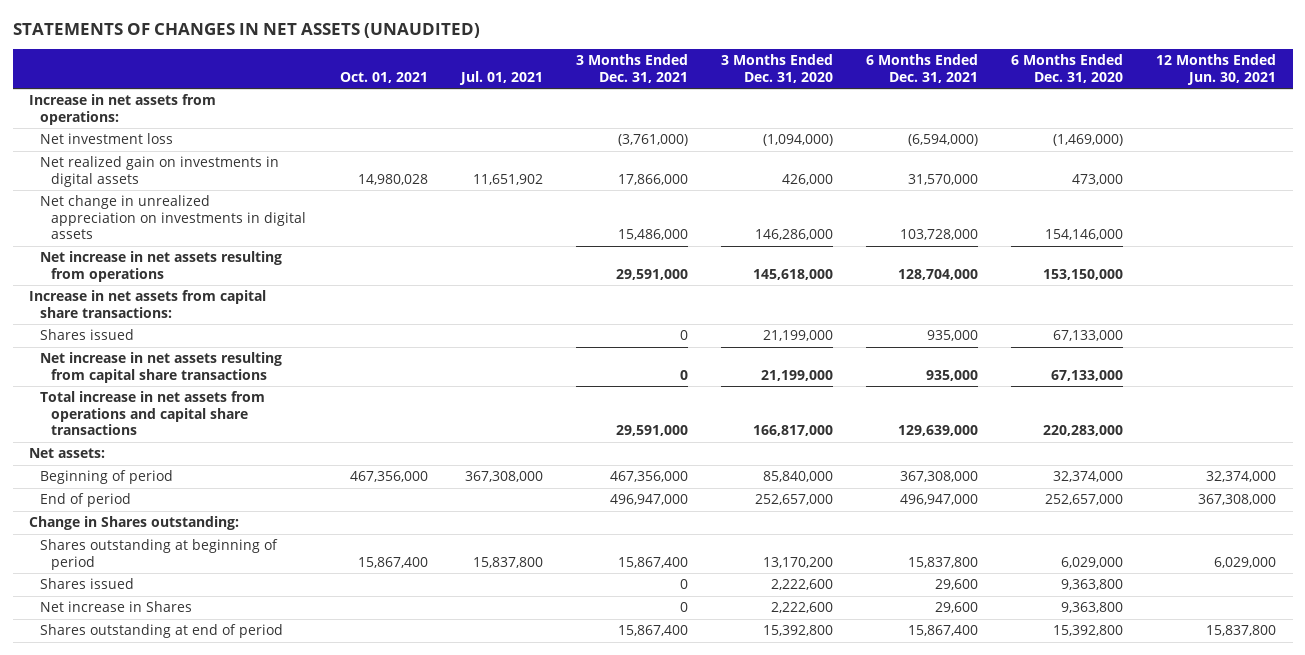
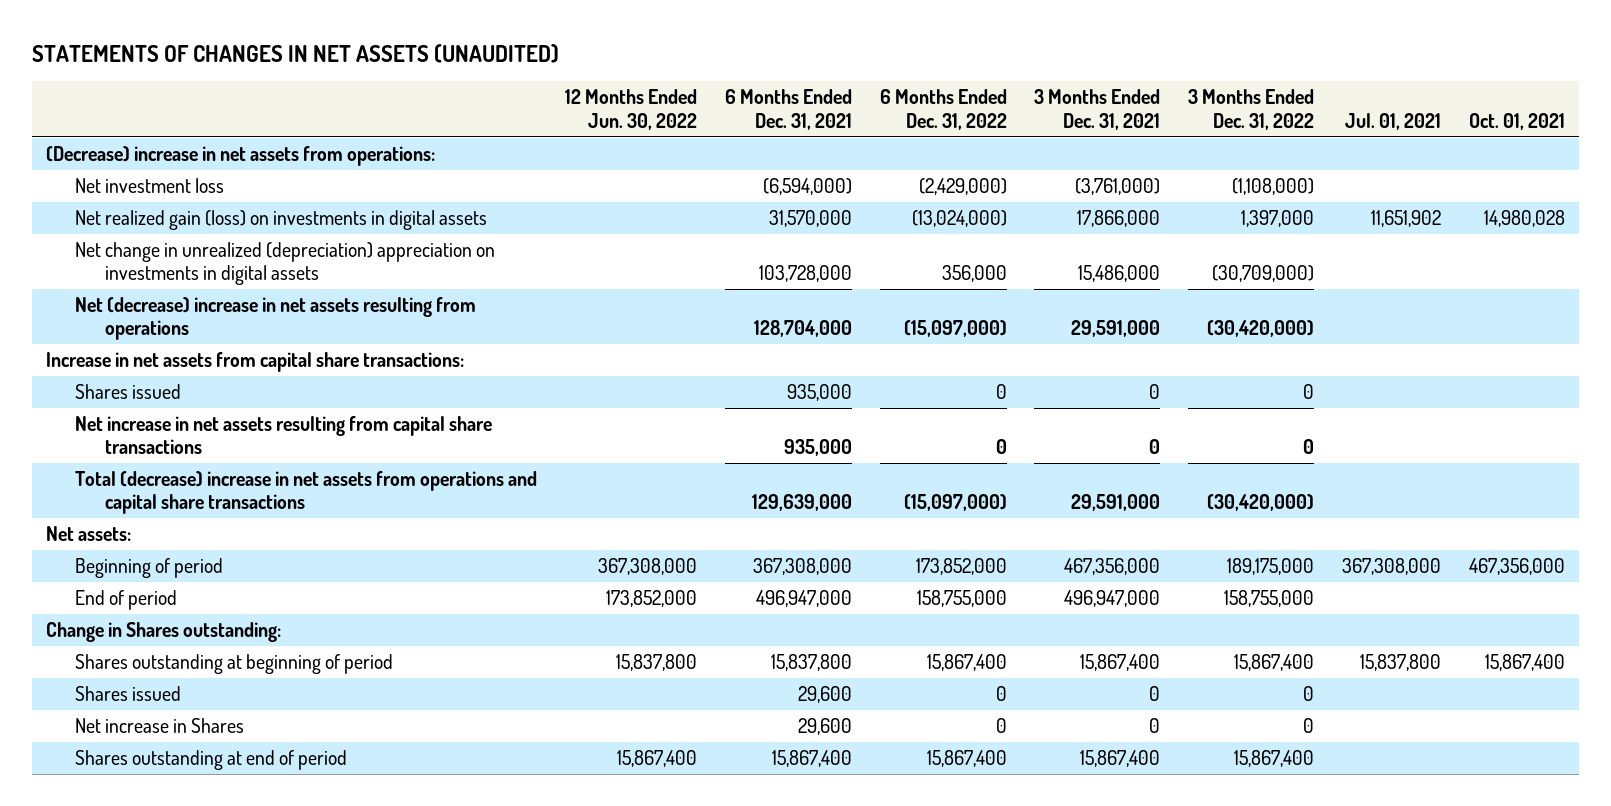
- | Oct. 01, 2021 | Jul. 01, 2021 | 3 Months Ended Dec. 31, 2021 | 3 Months Ended Dec. 31, 2020 | 6 Months Ended Dec. 31, 2021 | 6 Months Ended Dec. 31, 2020 | 12 Months Ended Jun. 30, 2021
+ | 12 Months Ended Jun. 30, 2022 | 6 Months Ended Dec. 31, 2021 | 6 Months Ended Dec. 31, 2022 | 3 Months Ended Dec. 31, 2021 | 3 Months Ended Dec. 31, 2022 | Jul. 01, 2021 | Oct. 01, 2021
- Increase in net assets from operations:
+ (Decrease) increase in net assets from operations:
- Net realized gain on investments in digital assets | 14,980,028 | 11,651,902 | 17,866,000 | 426,000 | 31,570,000 | 473,000 |
- Net change in unrealized appreciation on investments in digital assets | | | 15,486,000 | 146,286,000 | 103,728,000 | 154,146,000 |
- Net increase in net assets resulting from operations | | | 29,591,000 | 145,618,000 | 128,704,000 | 153,150,000 |
+ Net realized gain (loss) on investments in digital assets | | 31,570,000 | (13,024,000) | 17,866,000 | 1,397,000 | 11,651,902 | 14,980,028
+ Net change in unrealized (depreciation) appreciation on investments in digital assets | | 103,728,000 | 356,000 | 15,486,000 | (30,709,000) | |
+ Net (decrease) increase in net assets resulting from operations | | 128,704,000 | (15,097,000) | 29,591,000 | (30,420,000) | |
- Total increase in net assets from operations and capital share transactions | | | 29,591,000 | 166,817,000 | 129,639,000 | 220,283,000 |
+ Total (decrease) increase in net assets from operations and capital share transactions | | 129,639,000 | (15,097,000) | 29,591,000 | (30,420,000) | |

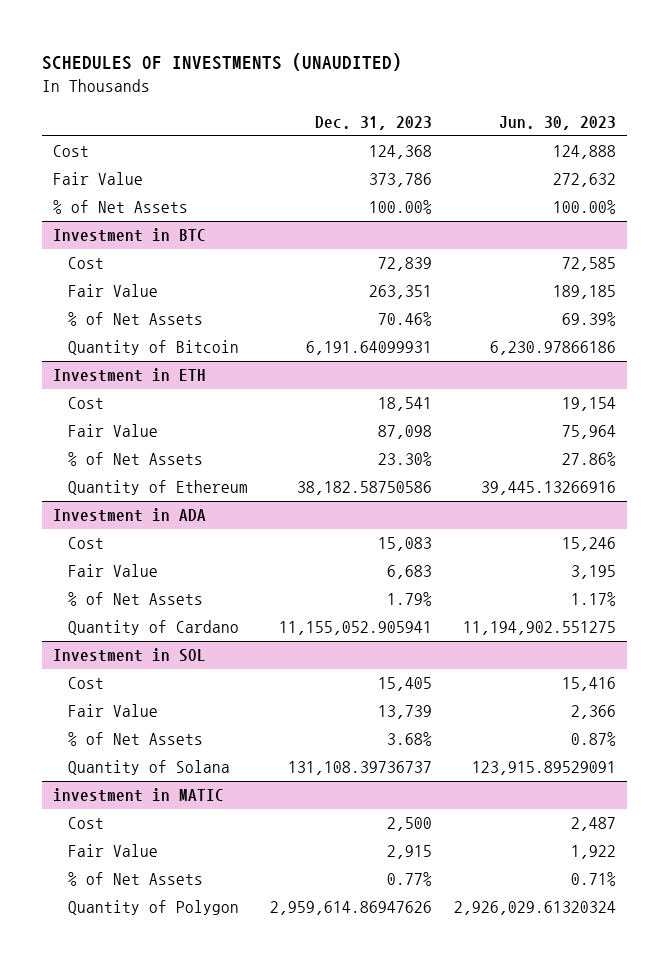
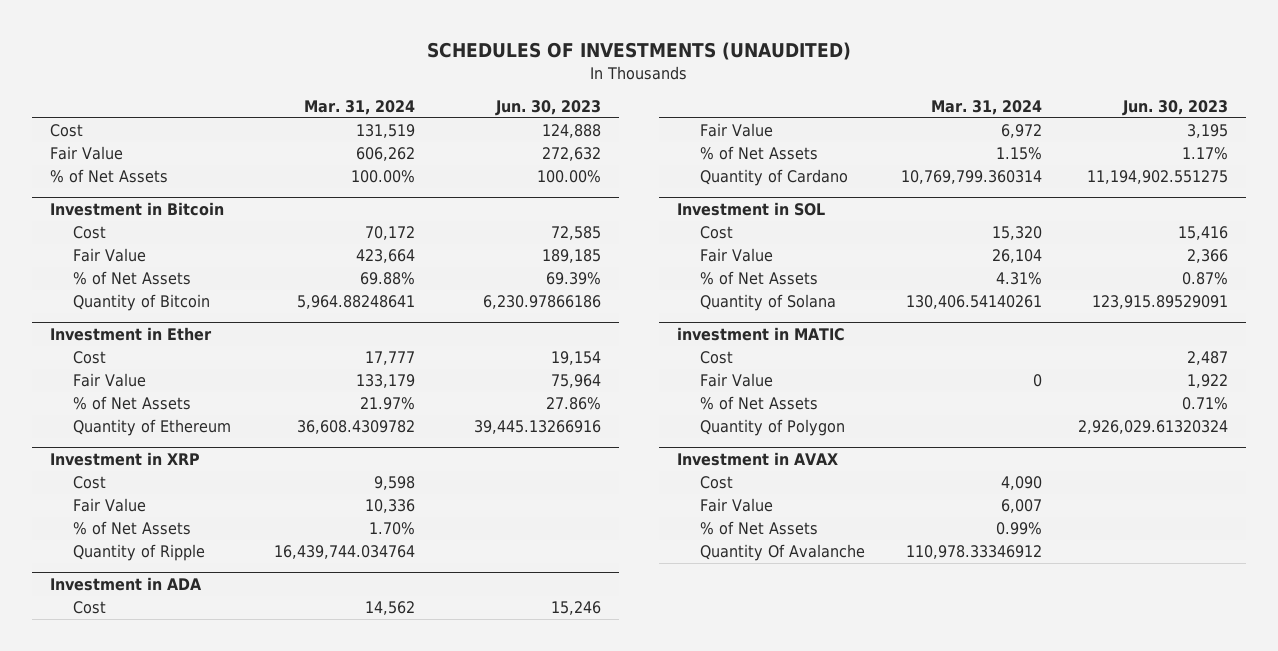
- | Dec. 31, 2023 | Jun. 30, 2023
+ | Mar. 31, 2024 | Jun. 30, 2023
- Investment in BTC
+ Investment in Bitcoin
- Investment in ETH
+ Investment in Ether
+ Investment in XRP
+ Cost | 9,598 |
+ Fair Value | 10,336 |
+ % of Net Assets | 1.70% |
+ Quantity of Ripple | 16,439,744.034764 |
+ Investment in AVAX
+ Cost | 4,090 |
+ Fair Value | 6,007 |
+ % of Net Assets | 0.99% |
+ Quantity Of Avalanche | 110,978.33346912 |

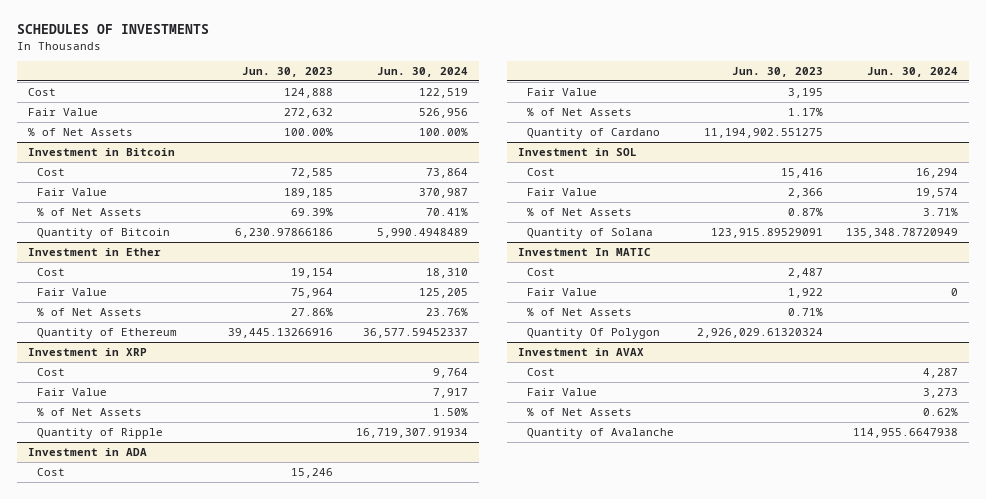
- SCHEDULES OF INVESTMENTS (UNAUDITED)
+ SCHEDULES OF INVESTMENTS
- | Mar. 31, 2024 | Jun. 30, 2023
+ | Jun. 30, 2023 | Jun. 30, 2024
- investment in MATIC
+ Investment In MATIC
- Quantity of Polygon | | 2,926,029.61320324
+ Quantity Of Polygon | 2,926,029.61320324 |
@ Investment in AVAX
- Quantity Of Avalanche | 110,978.33346912 |
+ Quantity of Avalanche | | 114,955.6647938

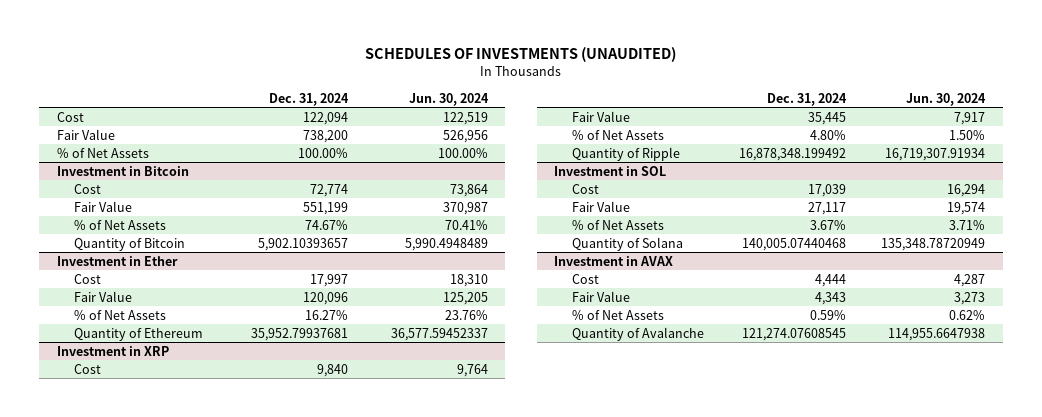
- SCHEDULES OF INVESTMENTS
+ SCHEDULES OF INVESTMENTS (UNAUDITED)
- | Jun. 30, 2023 | Jun. 30, 2024
+ | Dec. 31, 2024 | Jun. 30, 2024
- Investment in ADA
- Cost | 15,246 |
- Fair Value | 3,195 |
- % of Net Assets | 1.17% |
- Quantity of Cardano | 11,194,902.551275 |
- Investment In MATIC
- Cost | 2,487 |
- Fair Value | 1,922 | 0
- % of Net Assets | 0.71% |
- Quantity Of Polygon | 2,926,029.61320324 |

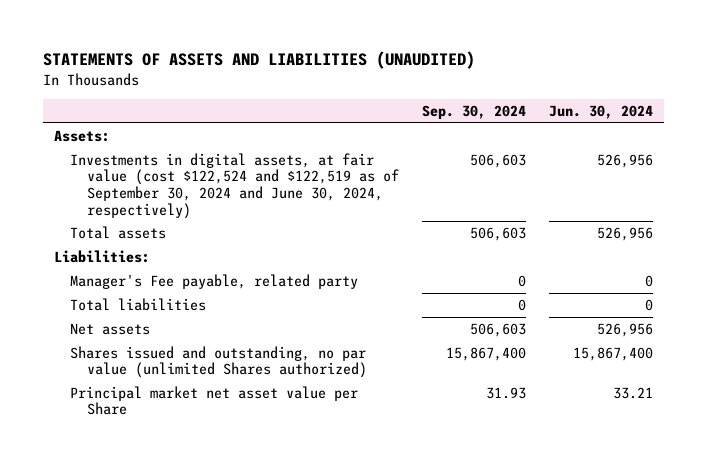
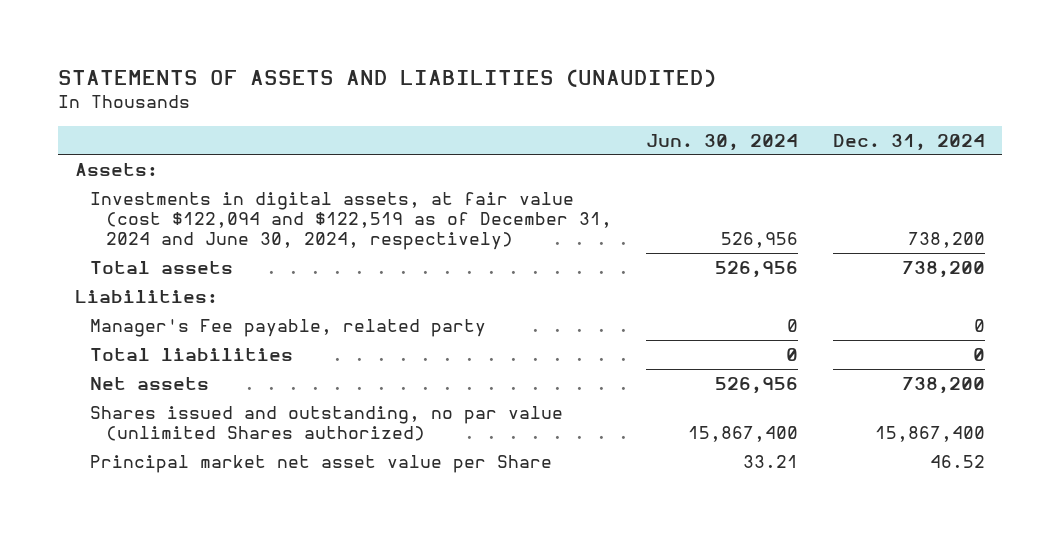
- | Sep. 30, 2024 | Jun. 30, 2024
+ | Jun. 30, 2024 | Dec. 31, 2024
- Investments in digital assets, at fair value (cost $122,524 and $122,519 as of September 30, 2024 and June 30, 2024, respectively) | 506,603 | 526,956
+ Investments in digital assets, at fair value (cost $122,094 and $122,519 as of December 31, 2024 and June 30, 2024, respectively) | 526,956 | 738,200

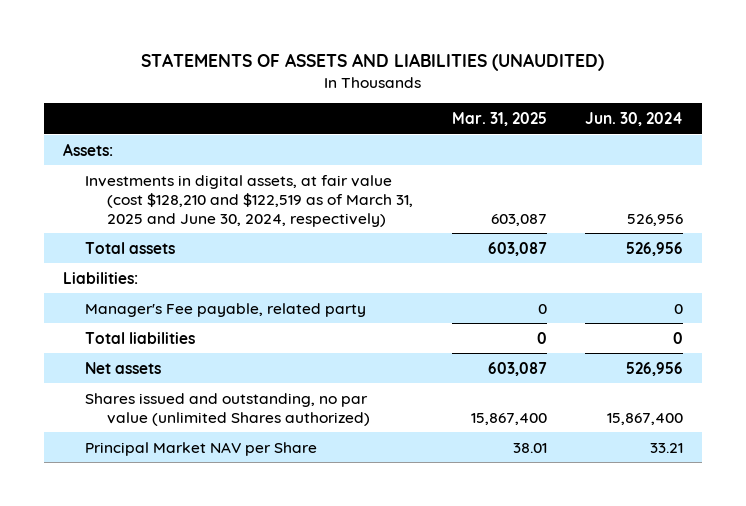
- | Jun. 30, 2024 | Dec. 31, 2024
+ | Mar. 31, 2025 | Jun. 30, 2024
- Investments in digital assets, at fair value (cost $122,094 and $122,519 as of December 31, 2024 and June 30, 2024, respectively) | 526,956 | 738,200
+ Investments in digital assets, at fair value (cost $128,210 and $122,519 as of March 31, 2025 and June 30, 2024, respectively) | 603,087 | 526,956
- Principal market net asset value per Share | 33.21 | 46.52
+ Principal Market NAV per Share | 38.01 | 33.21

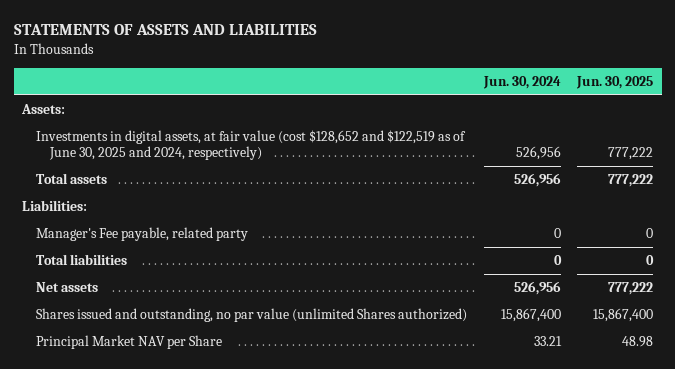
- STATEMENTS OF ASSETS AND LIABILITIES (UNAUDITED)
+ STATEMENTS OF ASSETS AND LIABILITIES
- | Mar. 31, 2025 | Jun. 30, 2024
+ | Jun. 30, 2024 | Jun. 30, 2025
- Investments in digital assets, at fair value (cost $128,210 and $122,519 as of March 31, 2025 and June 30, 2024, respectively) | 603,087 | 526,956
+ Investments in digital assets, at fair value (cost $128,652 and $122,519 as of June 30, 2025 and 2024, respectively) | 526,956 | 777,222

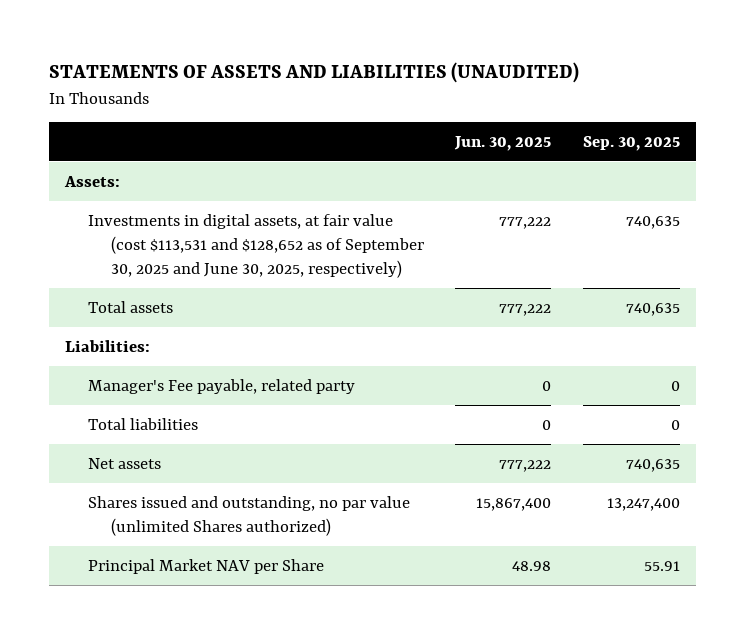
- STATEMENTS OF ASSETS AND LIABILITIES
+ STATEMENTS OF ASSETS AND LIABILITIES (UNAUDITED)
- | Jun. 30, 2024 | Jun. 30, 2025
+ | Jun. 30, 2025 | Sep. 30, 2025
- Investments in digital assets, at fair value (cost $128,652 and $122,519 as of June 30, 2025 and 2024, respectively) | 526,956 | 777,222
+ Investments in digital assets, at fair value (cost $113,531 and $128,652 as of September 30, 2025 and June 30, 2025, respectively) | 777,222 | 740,635

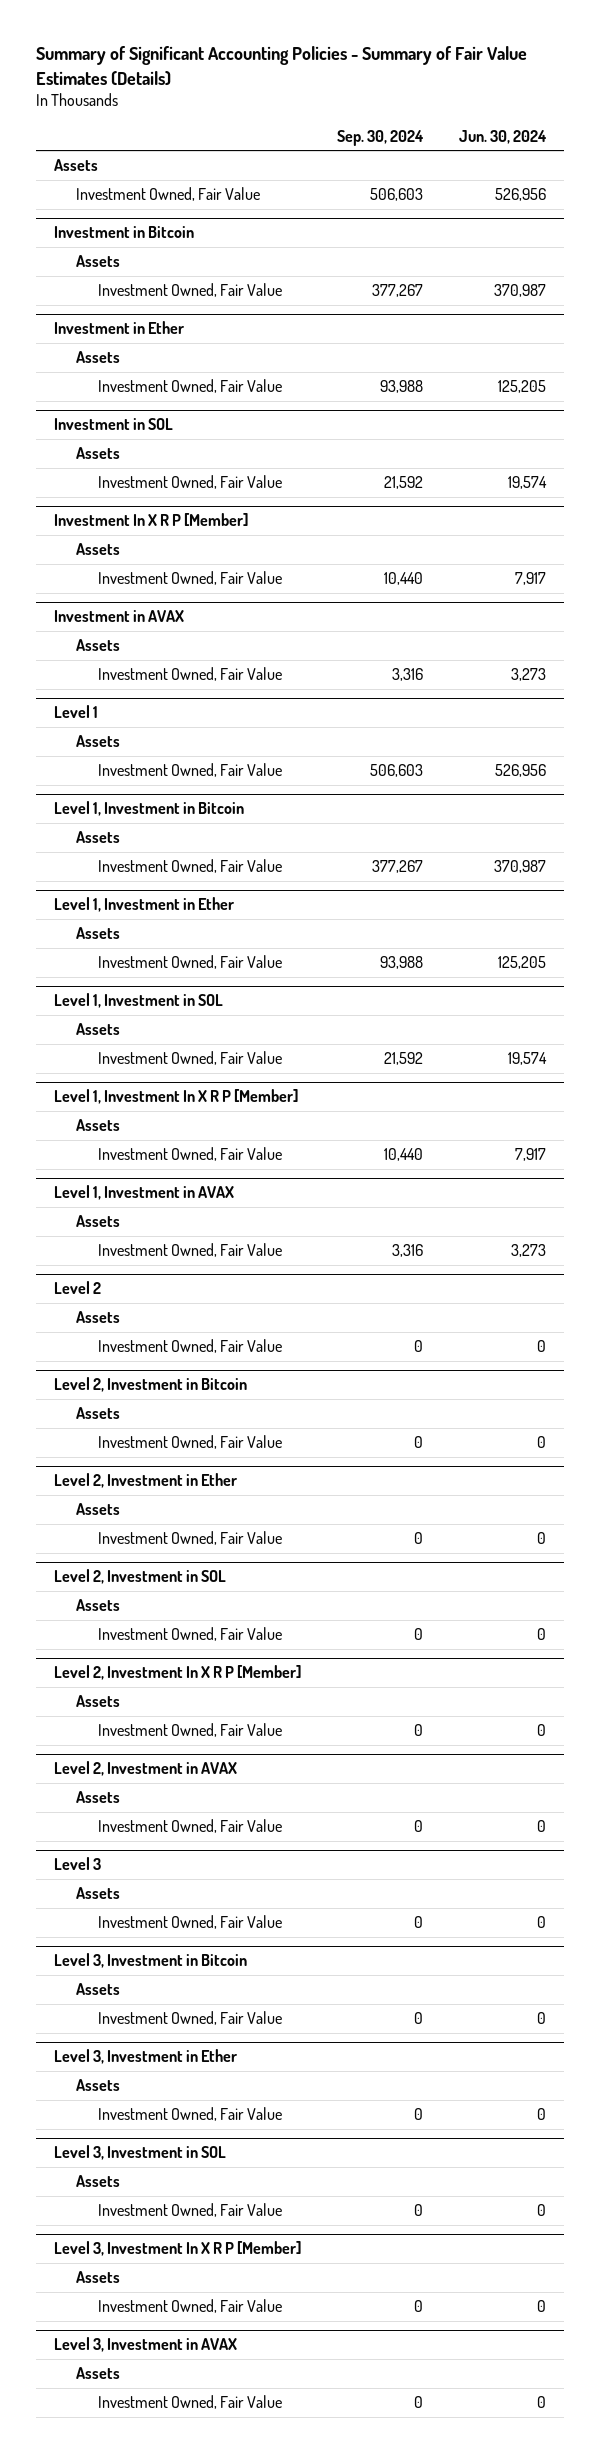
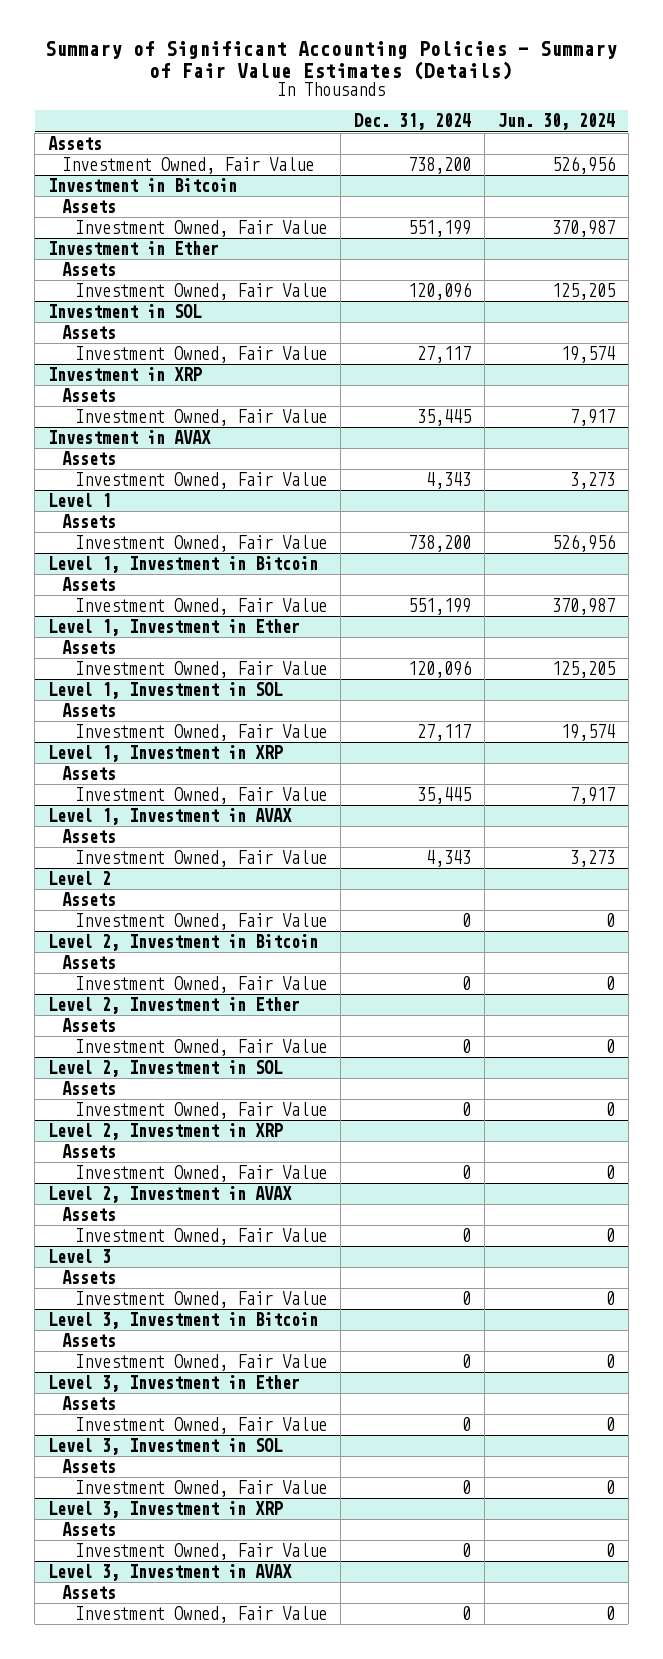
- | Sep. 30, 2024 | Jun. 30, 2024
+ | Dec. 31, 2024 | Jun. 30, 2024
- Investment In X R P [Member]
+ Investment in XRP
- Level 1, Investment In X R P [Member]
+ Level 1, Investment in XRP
- Level 2, Investment In X R P [Member]
+ Level 2, Investment in XRP
- Level 3, Investment In X R P [Member]
+ Level 3, Investment in XRP

